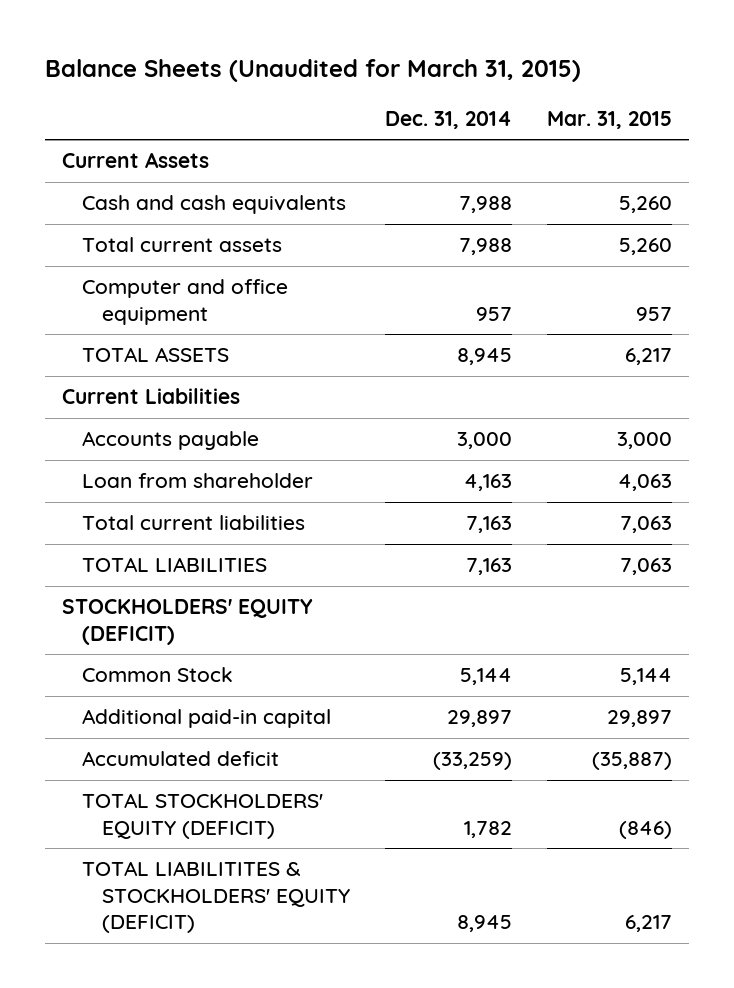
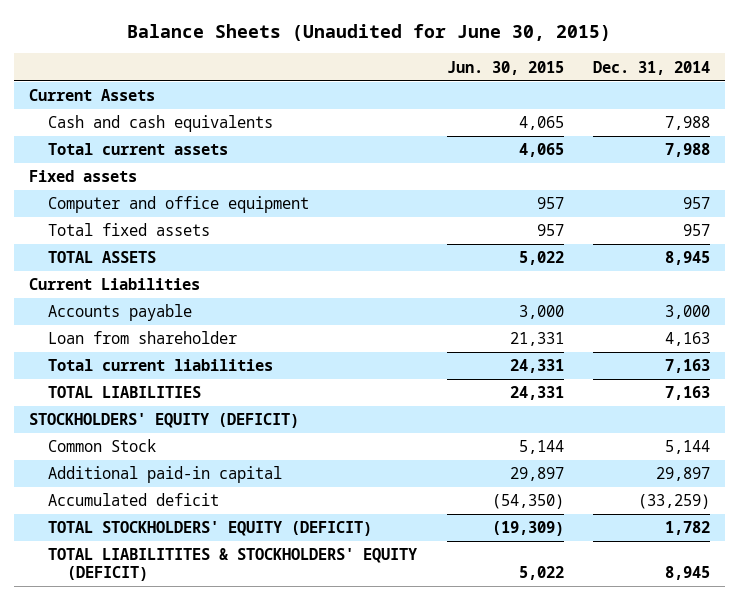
- Balance Sheets (Unaudited for March 31, 2015)
+ Balance Sheets (Unaudited for June 30, 2015)
- | Dec. 31, 2014 | Mar. 31, 2015
+ | Jun. 30, 2015 | Dec. 31, 2014
+ Fixed assets
+ Total fixed assets | 957 | 957

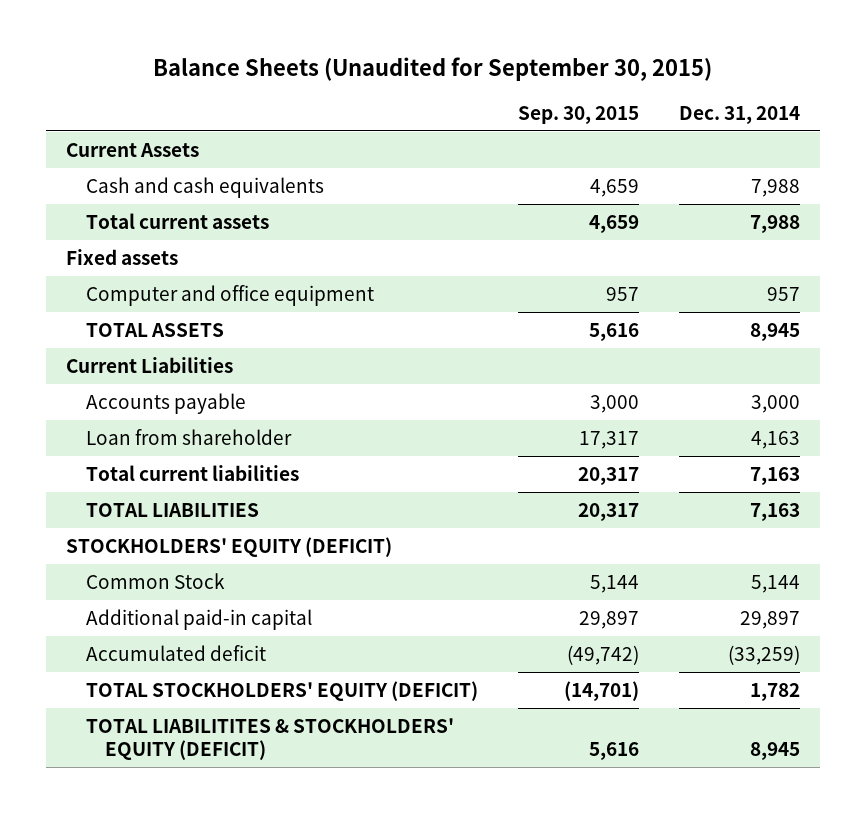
- Balance Sheets (Unaudited for June 30, 2015)
+ Balance Sheets (Unaudited for September 30, 2015)
- | Jun. 30, 2015 | Dec. 31, 2014
+ | Sep. 30, 2015 | Dec. 31, 2014
- Total fixed assets | 957 | 957

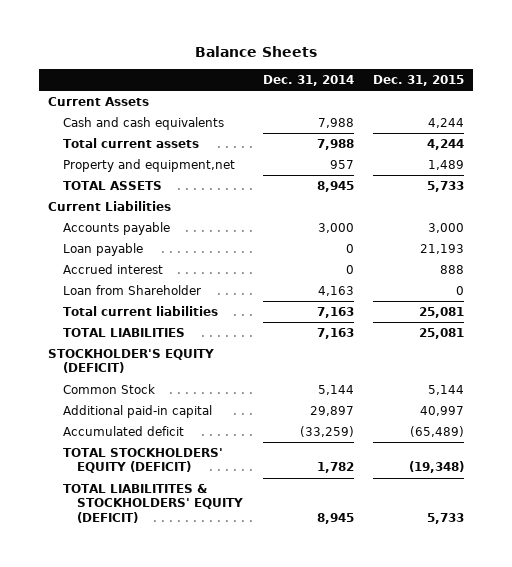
- Balance Sheets (Unaudited for September 30, 2015)
+ Balance Sheets
- | Sep. 30, 2015 | Dec. 31, 2014
+ | Dec. 31, 2014 | Dec. 31, 2015
- Fixed assets
- Computer and office equipment | 957 | 957
+ Property and equipment,net | 957 | 1,489
- Loan from shareholder | 17,317 | 4,163
+ Loan payable | 0 | 21,193
+ Accrued interest | 0 | 888
+ Loan from Shareholder | 4,163 | 0
- STOCKHOLDERS' EQUITY (DEFICIT)
+ STOCKHOLDER'S EQUITY (DEFICIT)

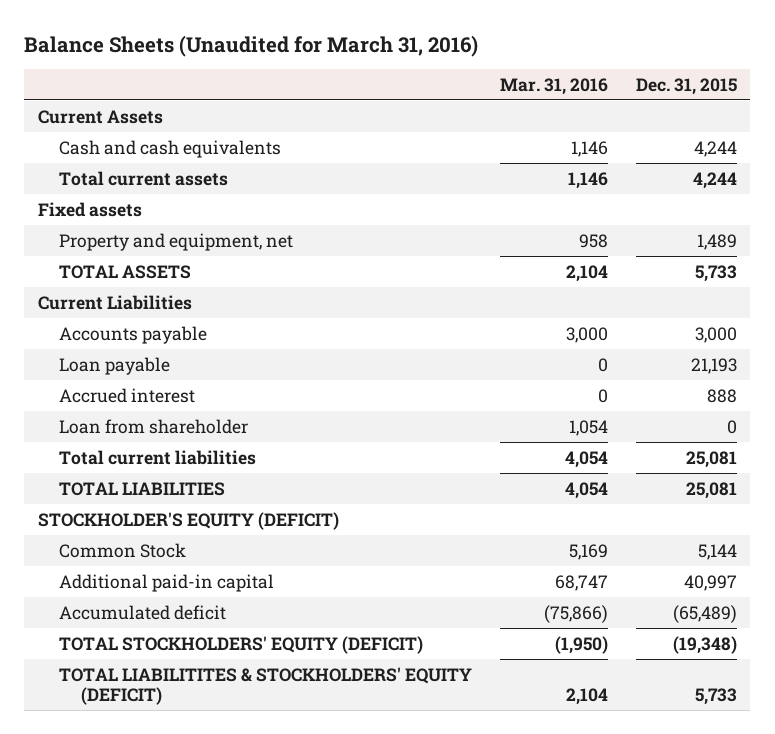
- Balance Sheets
+ Balance Sheets (Unaudited for March 31, 2016)
- | Dec. 31, 2014 | Dec. 31, 2015
+ | Mar. 31, 2016 | Dec. 31, 2015
- Property and equipment,net | 957 | 1,489
+ Fixed assets
+ Property and equipment, net | 958 | 1,489
- Loan from Shareholder | 4,163 | 0
+ Loan from shareholder | 1,054 | 0

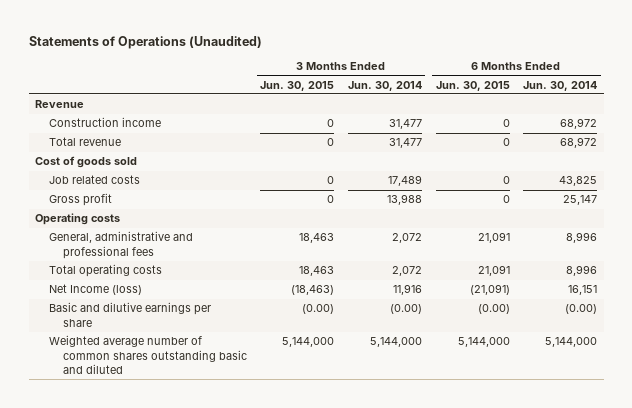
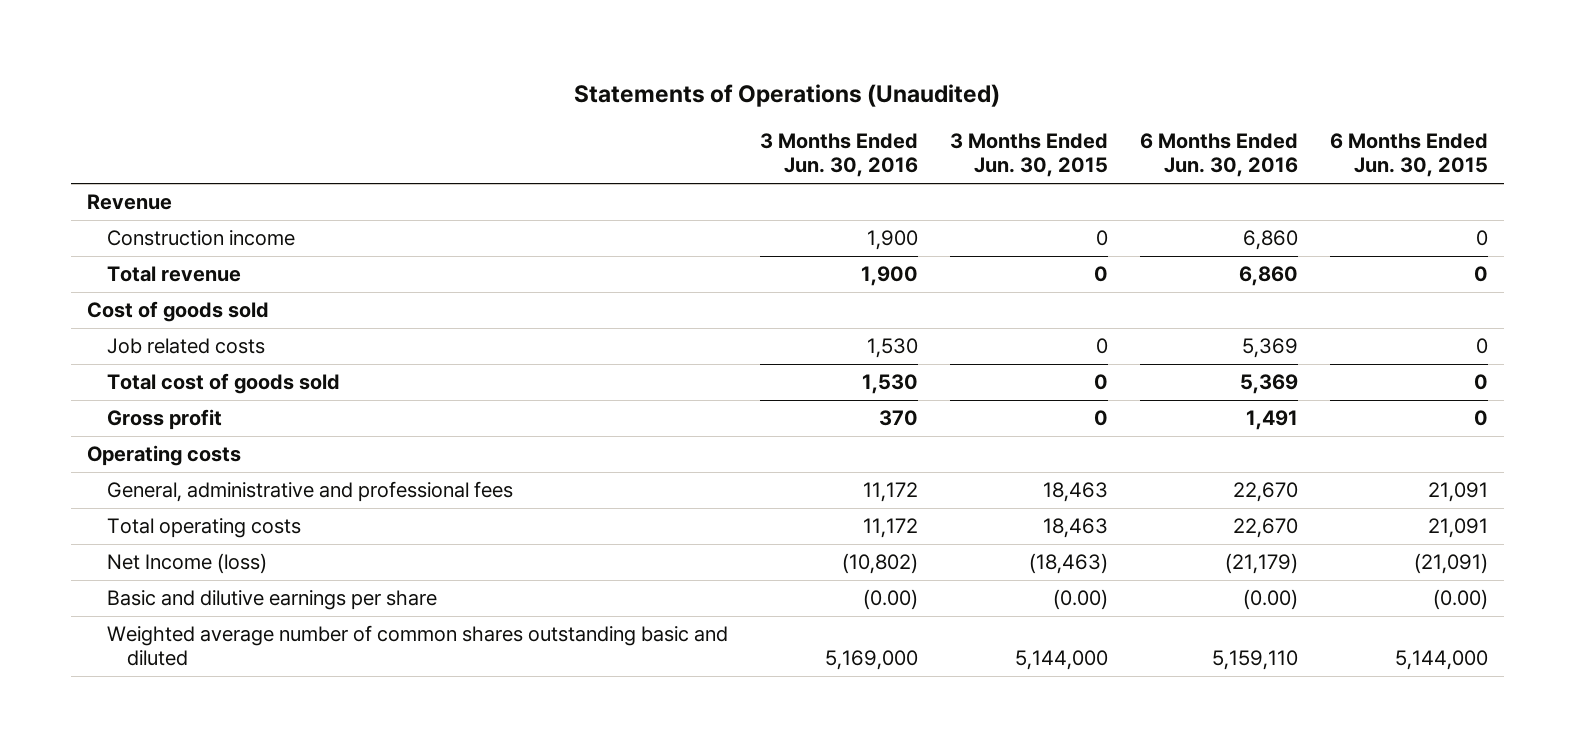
- | 3 Months Ended Jun. 30, 2015 | 3 Months Ended Jun. 30, 2014 | 6 Months Ended Jun. 30, 2015 | 6 Months Ended Jun. 30, 2014
+ | 3 Months Ended Jun. 30, 2016 | 3 Months Ended Jun. 30, 2015 | 6 Months Ended Jun. 30, 2016 | 6 Months Ended Jun. 30, 2015
+ Total cost of goods sold | 1,530 | 0 | 5,369 | 0

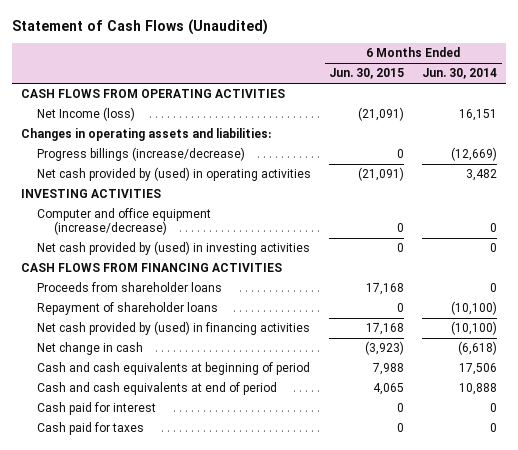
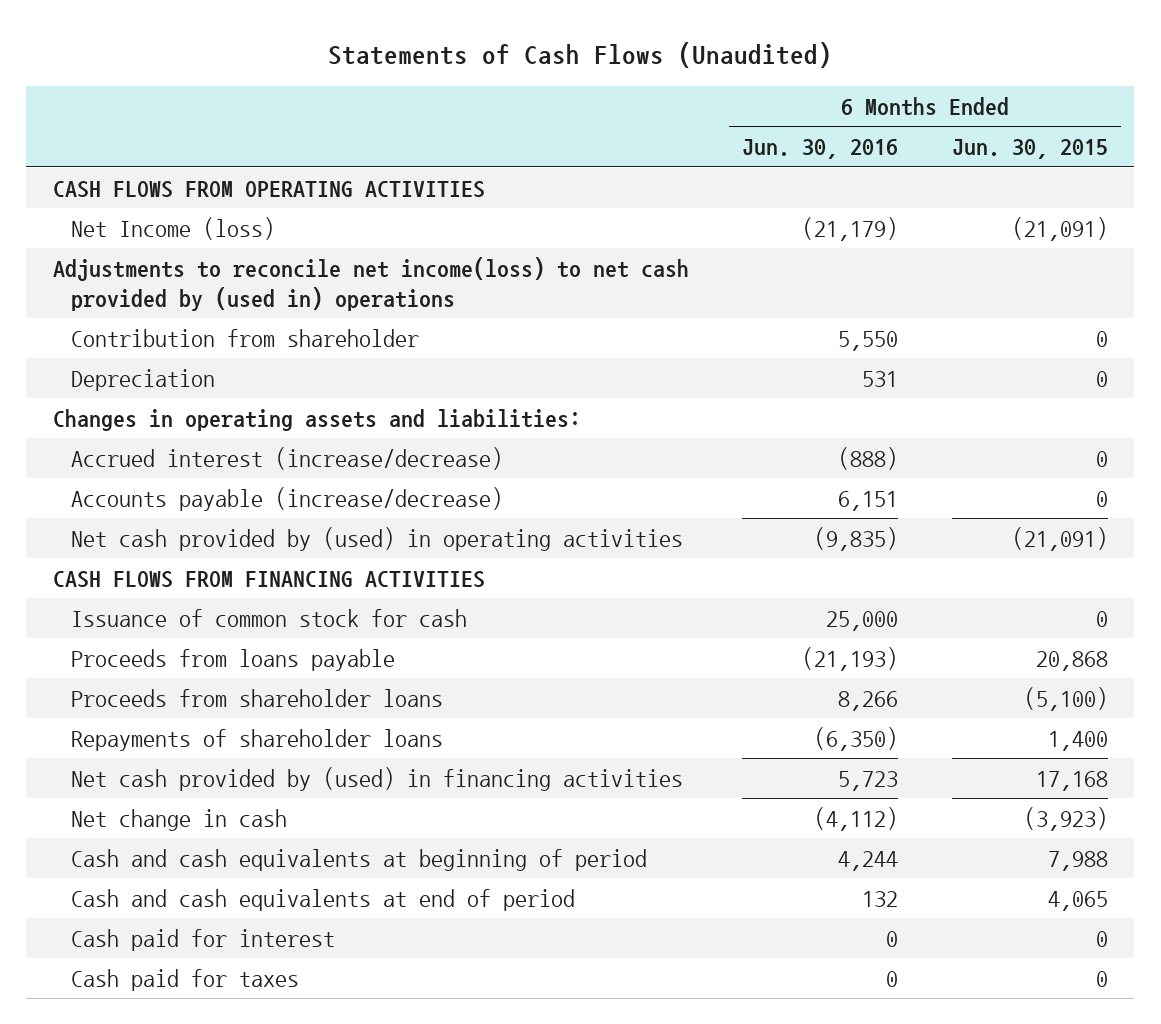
- Statement of Cash Flows (Unaudited)
+ Statements of Cash Flows (Unaudited)
- | 6 Months Ended Jun. 30, 2015 | 6 Months Ended Jun. 30, 2014
+ | 6 Months Ended Jun. 30, 2016 | 6 Months Ended Jun. 30, 2015
+ Adjustments to reconcile net income(loss) to net cash provided by (used in) operations
+ Contribution from shareholder | 5,550 | 0
+ Depreciation | 531 | 0
- Progress billings (increase/decrease) | 0 | (12,669)
+ Accrued interest (increase/decrease) | (888) | 0
+ Accounts payable (increase/decrease) | 6,151 | 0
- INVESTING ACTIVITIES
- Computer and office equipment (increase/decrease) | 0 | 0
- Net cash provided by (used) in investing activities | 0 | 0
- Proceeds from shareholder loans | 17,168 | 0
- Repayment of shareholder loans | 0 | (10,100)
+ Issuance of common stock for cash | 25,000 | 0
+ Proceeds from loans payable | (21,193) | 20,868
+ Proceeds from shareholder loans | 8,266 | (5,100)
+ Repayments of shareholder loans | (6,350) | 1,400

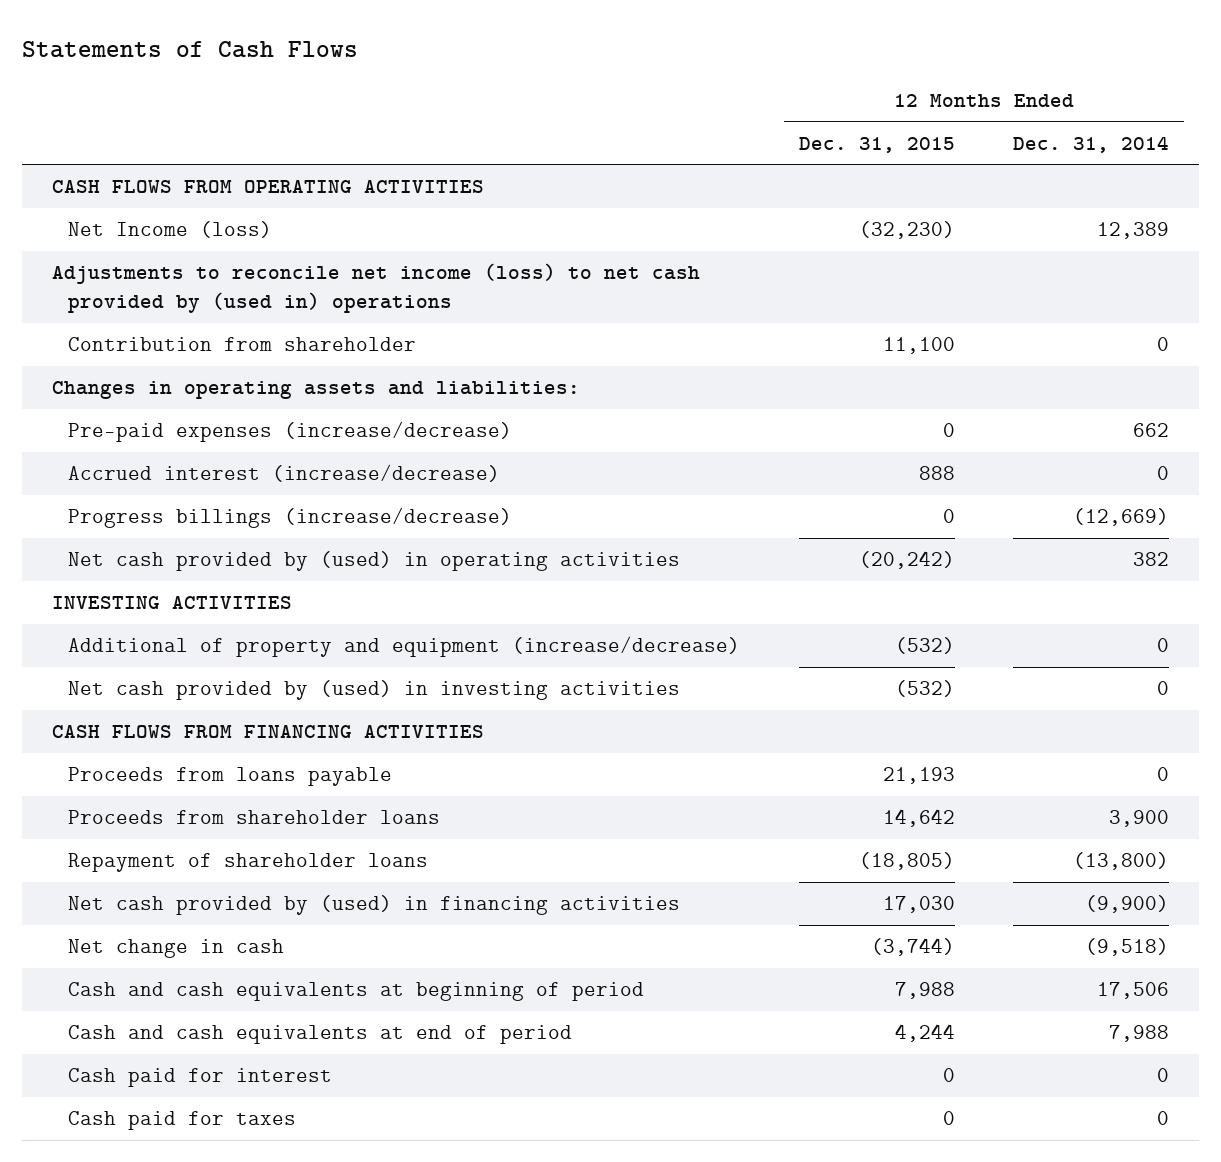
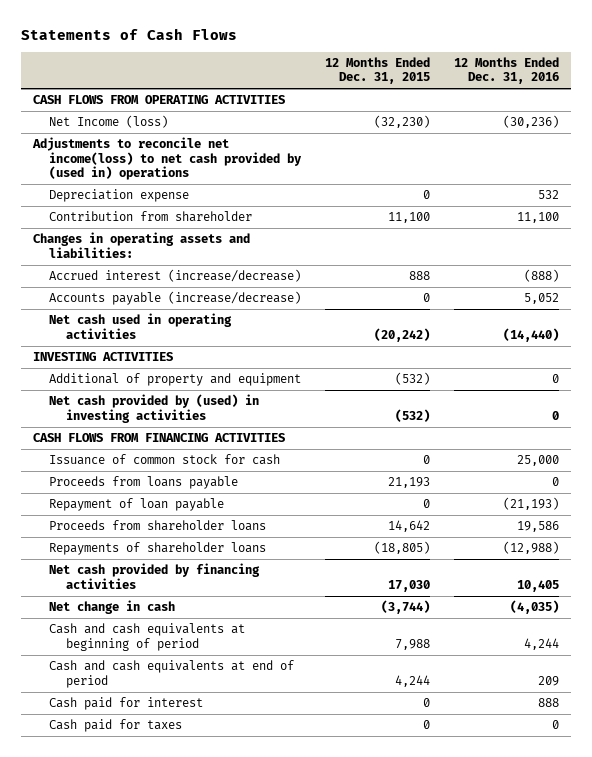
- | 12 Months Ended Dec. 31, 2015 | 12 Months Ended Dec. 31, 2014
+ | 12 Months Ended Dec. 31, 2015 | 12 Months Ended Dec. 31, 2016
- Adjustments to reconcile net income (loss) to net cash provided by (used in) operations
+ Adjustments to reconcile net income(loss) to net cash provided by (used in) operations
+ Depreciation expense | 0 | 532
- Pre-paid expenses (increase/decrease) | 0 | 662
- Progress billings (increase/decrease) | 0 | (12,669)
- Net cash provided by (used) in operating activities | (20,242) | 382
+ Accounts payable (increase/decrease) | 0 | 5,052
+ Net cash used in operating activities | (20,242) | (14,440)
- Additional of property and equipment (increase/decrease) | (532) | 0
+ Additional of property and equipment | (532) | 0
+ Issuance of common stock for cash | 0 | 25,000
+ Repayment of loan payable | 0 | (21,193)
- Repayment of shareholder loans | (18,805) | (13,800)
- Net cash provided by (used) in financing activities | 17,030 | (9,900)
+ Repayments of shareholder loans | (18,805) | (12,988)
+ Net cash provided by financing activities | 17,030 | 10,405

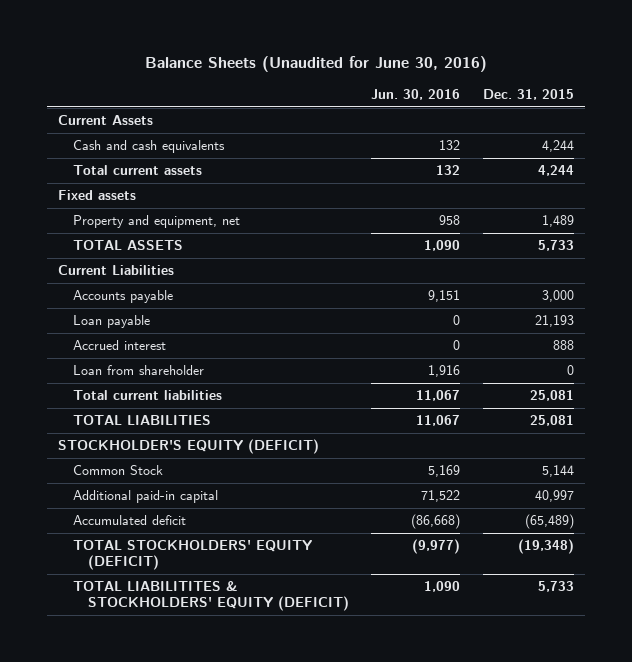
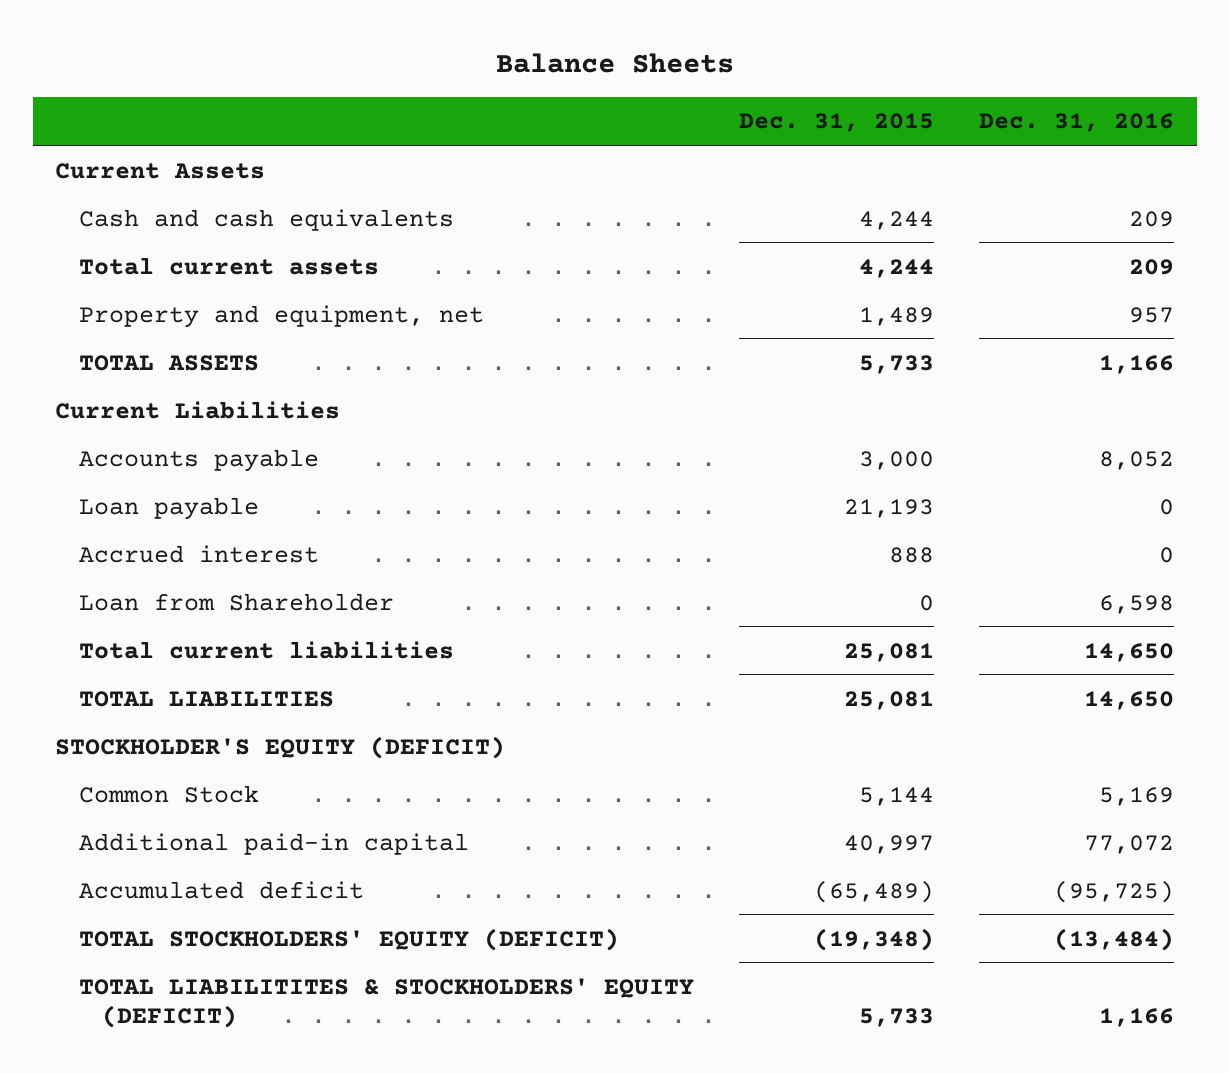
- Balance Sheets (Unaudited for June 30, 2016)
+ Balance Sheets
- | Jun. 30, 2016 | Dec. 31, 2015
+ | Dec. 31, 2015 | Dec. 31, 2016
- Fixed assets
- Loan from shareholder | 1,916 | 0
+ Loan from Shareholder | 0 | 6,598

